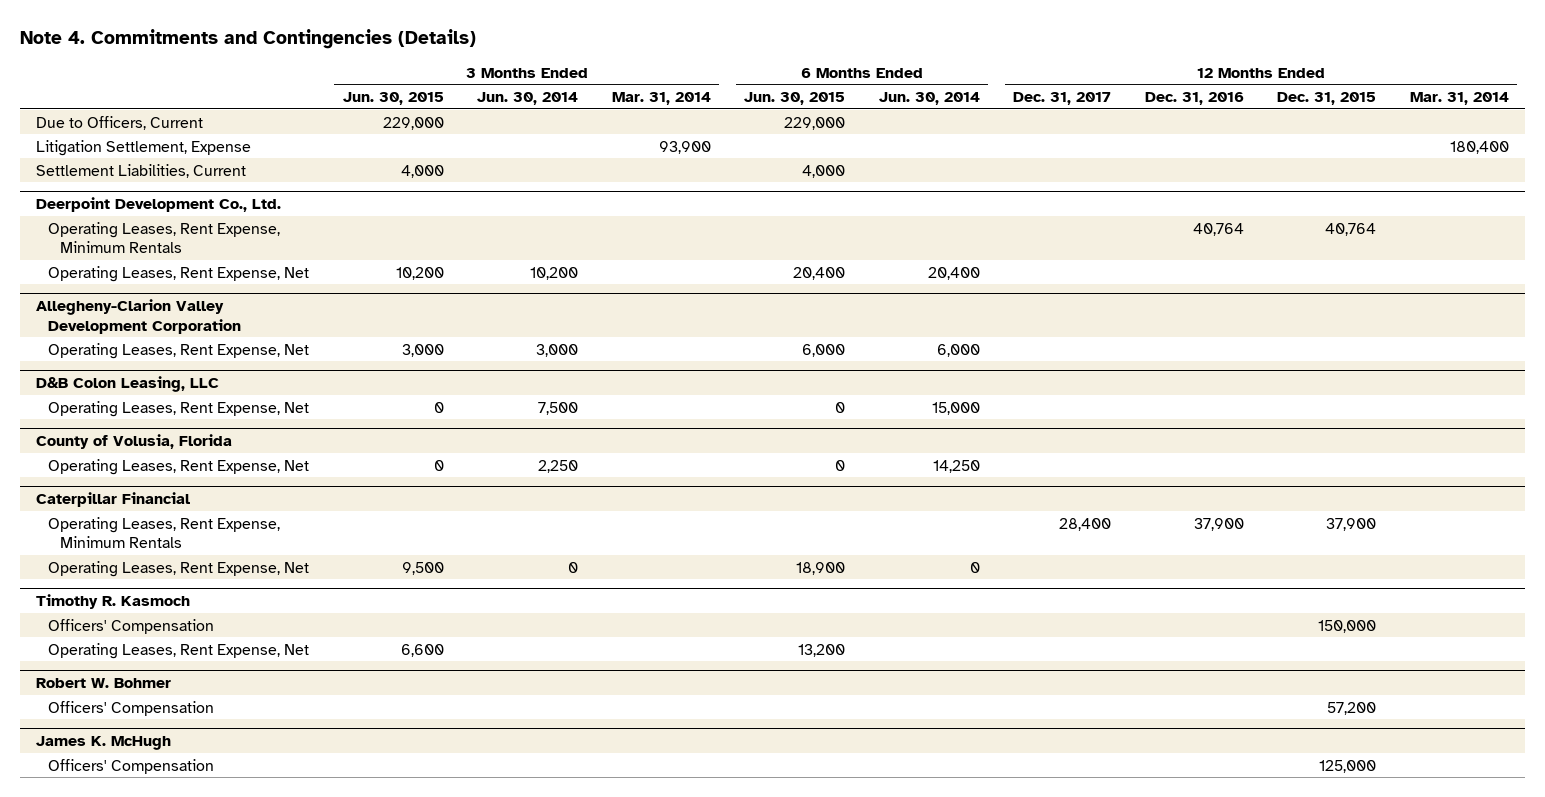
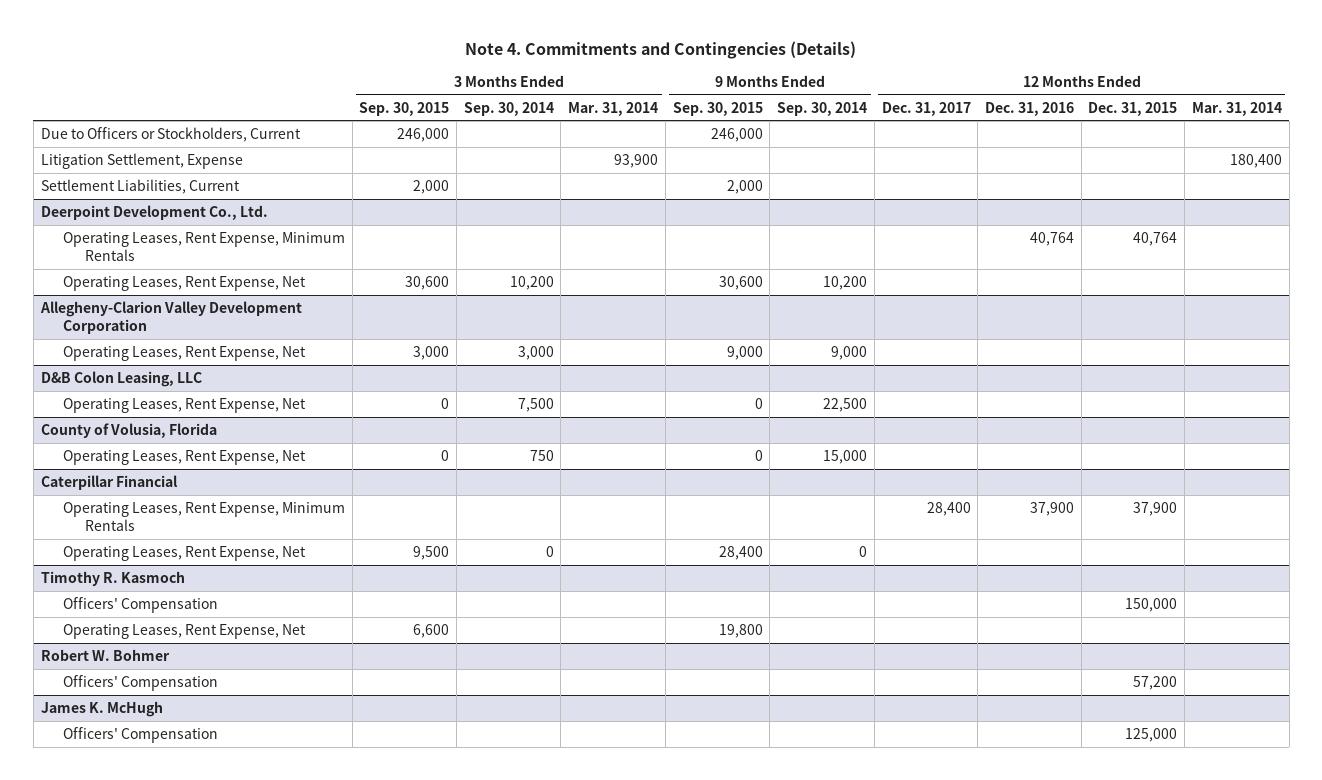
- | 3 Months Ended Jun. 30, 2015 | 3 Months Ended Jun. 30, 2014 | 3 Months Ended Mar. 31, 2014 | 6 Months Ended Jun. 30, 2015 | 6 Months Ended Jun. 30, 2014 | 12 Months Ended Dec. 31, 2017 | 12 Months Ended Dec. 31, 2016 | 12 Months Ended Dec. 31, 2015 | 12 Months Ended Mar. 31, 2014
+ | 3 Months Ended Sep. 30, 2015 | 3 Months Ended Sep. 30, 2014 | 3 Months Ended Mar. 31, 2014 | 9 Months Ended Sep. 30, 2015 | 9 Months Ended Sep. 30, 2014 | 12 Months Ended Dec. 31, 2017 | 12 Months Ended Dec. 31, 2016 | 12 Months Ended Dec. 31, 2015 | 12 Months Ended Mar. 31, 2014
- Due to Officers, Current | 229,000 | | | 229,000 | | | | |
+ Due to Officers or Stockholders, Current | 246,000 | | | 246,000 | | | | |

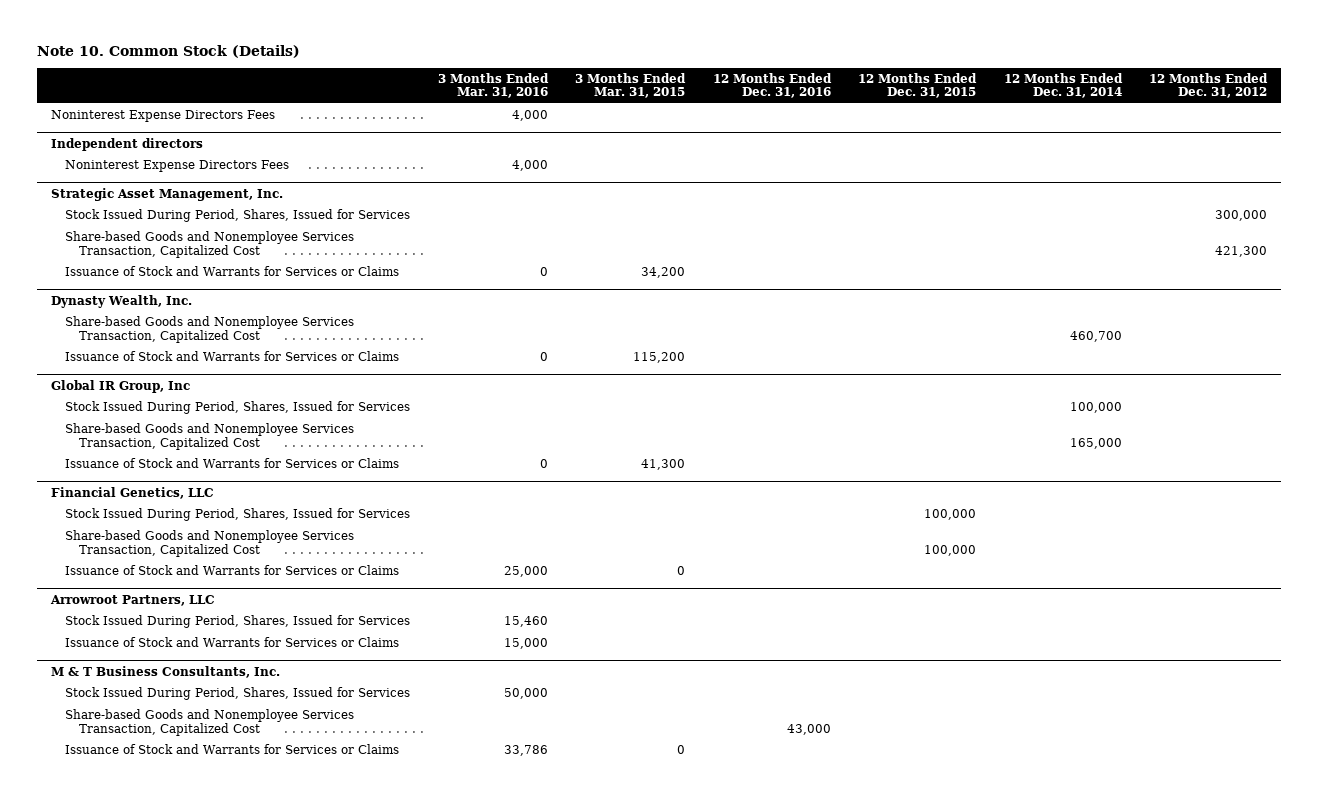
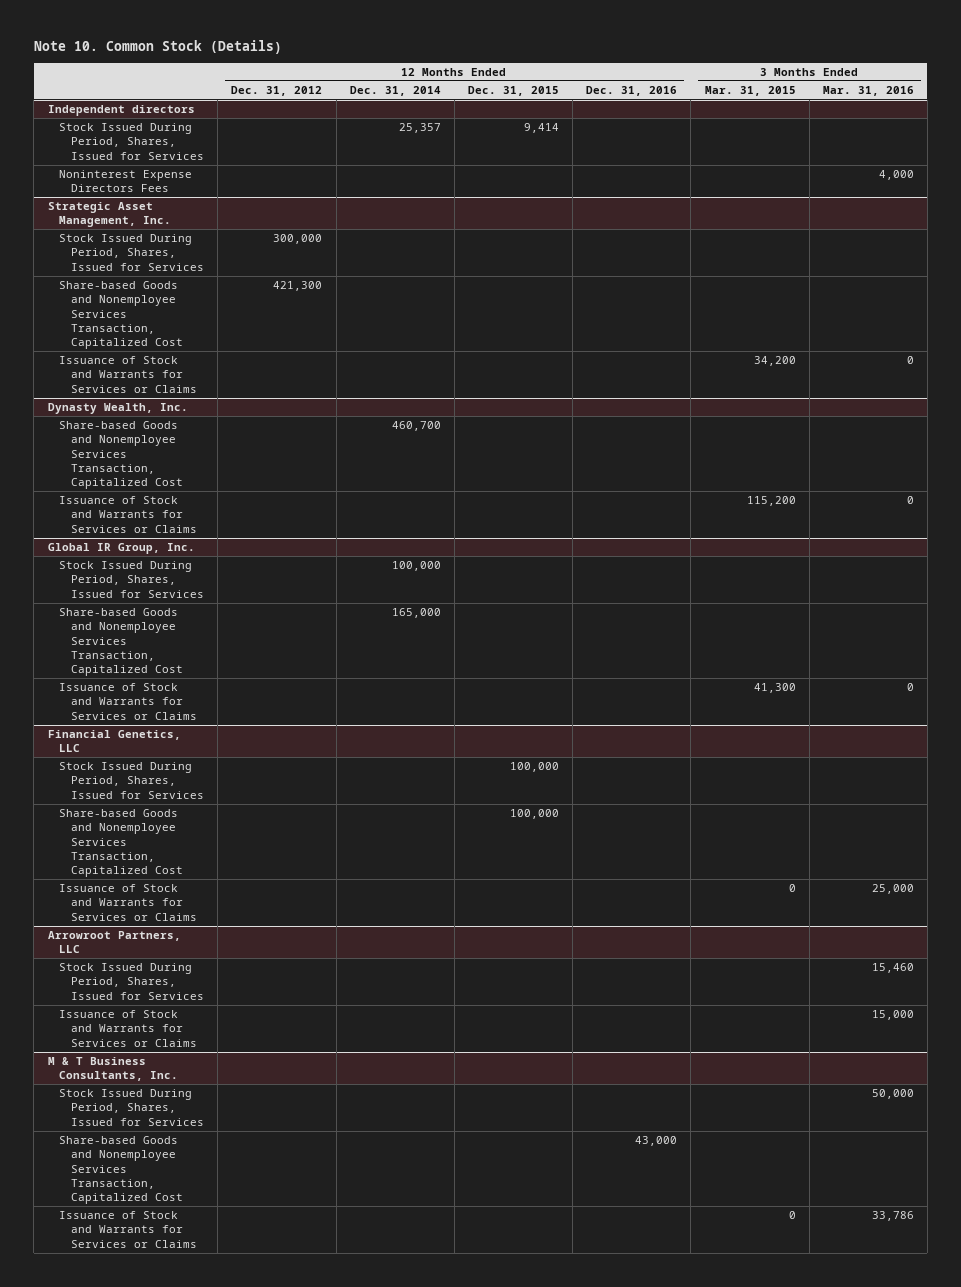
- | 3 Months Ended Mar. 31, 2016 | 3 Months Ended Mar. 31, 2015 | 12 Months Ended Dec. 31, 2016 | 12 Months Ended Dec. 31, 2015 | 12 Months Ended Dec. 31, 2014 | 12 Months Ended Dec. 31, 2012
+ | 12 Months Ended Dec. 31, 2012 | 12 Months Ended Dec. 31, 2014 | 12 Months Ended Dec. 31, 2015 | 12 Months Ended Dec. 31, 2016 | 3 Months Ended Mar. 31, 2015 | 3 Months Ended Mar. 31, 2016
- Noninterest Expense Directors Fees | 4,000 | | | | |
@ Independent directors
+ Stock Issued During Period, Shares, Issued for Services | | 25,357 | 9,414 | | |
- Global IR Group, Inc
+ Global IR Group, Inc.

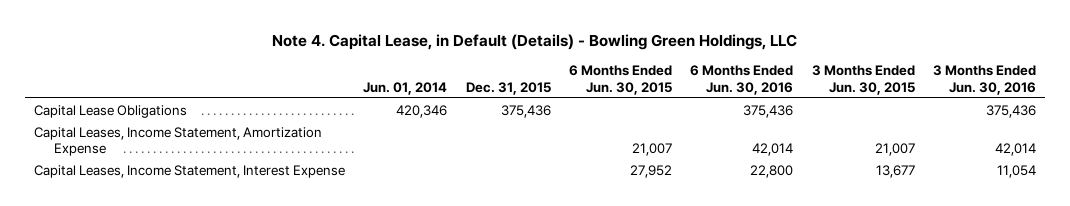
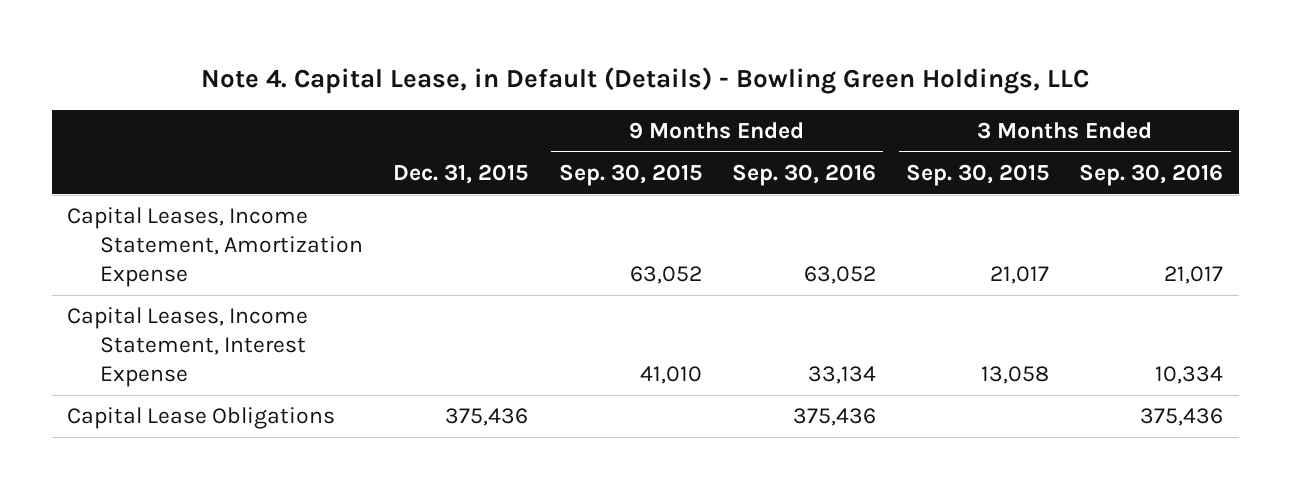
- | Jun. 01, 2014 | Dec. 31, 2015 | 6 Months Ended Jun. 30, 2015 | 6 Months Ended Jun. 30, 2016 | 3 Months Ended Jun. 30, 2015 | 3 Months Ended Jun. 30, 2016
+ | Dec. 31, 2015 | 9 Months Ended Sep. 30, 2015 | 9 Months Ended Sep. 30, 2016 | 3 Months Ended Sep. 30, 2015 | 3 Months Ended Sep. 30, 2016
moved down: Capital Lease Obligations | 375,436 | | 375,436 | | 375,436

